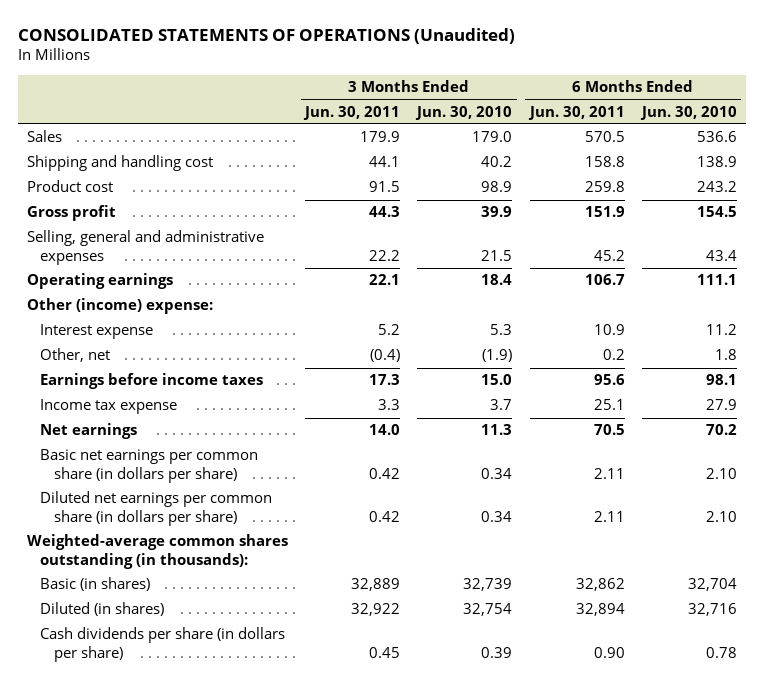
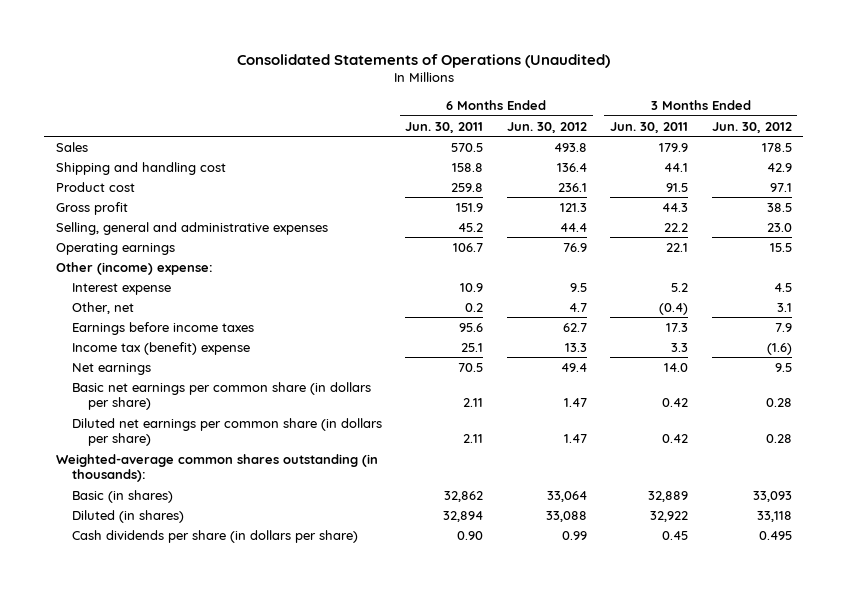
- CONSOLIDATED STATEMENTS OF OPERATIONS (Unaudited)
+ Consolidated Statements of Operations (Unaudited)
- | 3 Months Ended Jun. 30, 2011 | 3 Months Ended Jun. 30, 2010 | 6 Months Ended Jun. 30, 2011 | 6 Months Ended Jun. 30, 2010
+ | 6 Months Ended Jun. 30, 2011 | 6 Months Ended Jun. 30, 2012 | 3 Months Ended Jun. 30, 2011 | 3 Months Ended Jun. 30, 2012
- Income tax expense | 3.3 | 3.7 | 25.1 | 27.9
+ Income tax (benefit) expense | 25.1 | 13.3 | 3.3 | (1.6)

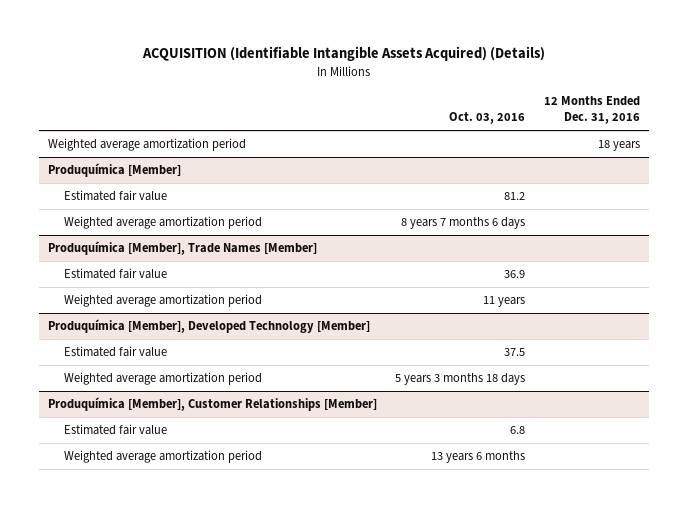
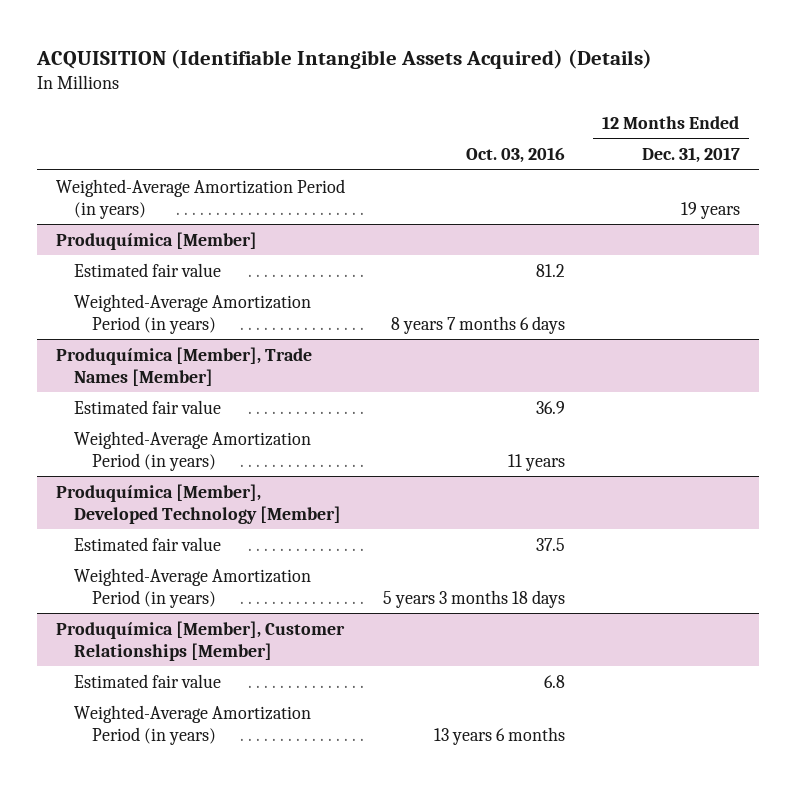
- | Oct. 03, 2016 | 12 Months Ended Dec. 31, 2016
+ | Oct. 03, 2016 | 12 Months Ended Dec. 31, 2017
- Weighted average amortization period | | 18 years
+ Weighted-Average Amortization Period (in years) | | 19 years
@ Produquímica [Member]
- Weighted average amortization period | 8 years 7 months 6 days |
+ Weighted-Average Amortization Period (in years) | 8 years 7 months 6 days |
@ Produquímica [Member], Trade Names [Member]
- Weighted average amortization period | 11 years |
+ Weighted-Average Amortization Period (in years) | 11 years |
@ Produquímica [Member], Developed Technology [Member]
- Weighted average amortization period | 5 years 3 months 18 days |
+ Weighted-Average Amortization Period (in years) | 5 years 3 months 18 days |
@ Produquímica [Member], Customer Relationships [Member]
- Weighted average amortization period | 13 years 6 months |
+ Weighted-Average Amortization Period (in years) | 13 years 6 months |

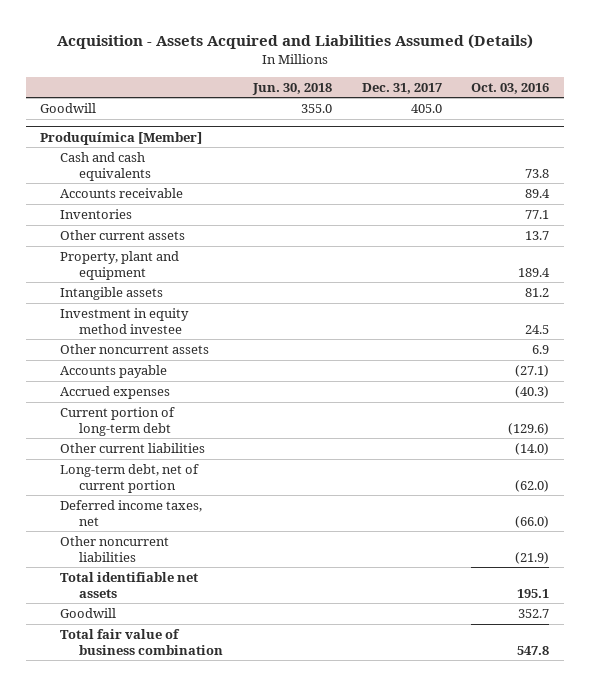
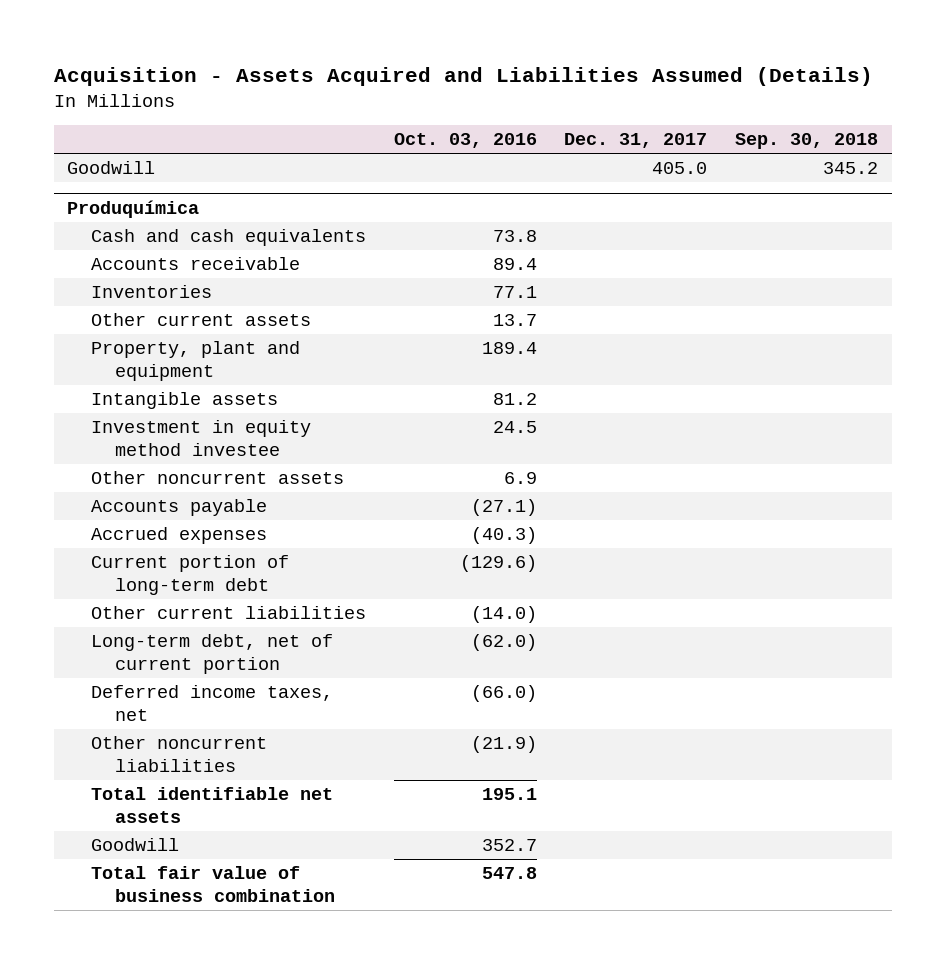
- | Jun. 30, 2018 | Dec. 31, 2017 | Oct. 03, 2016
+ | Oct. 03, 2016 | Dec. 31, 2017 | Sep. 30, 2018
- Produquímica [Member]
+ Produquímica

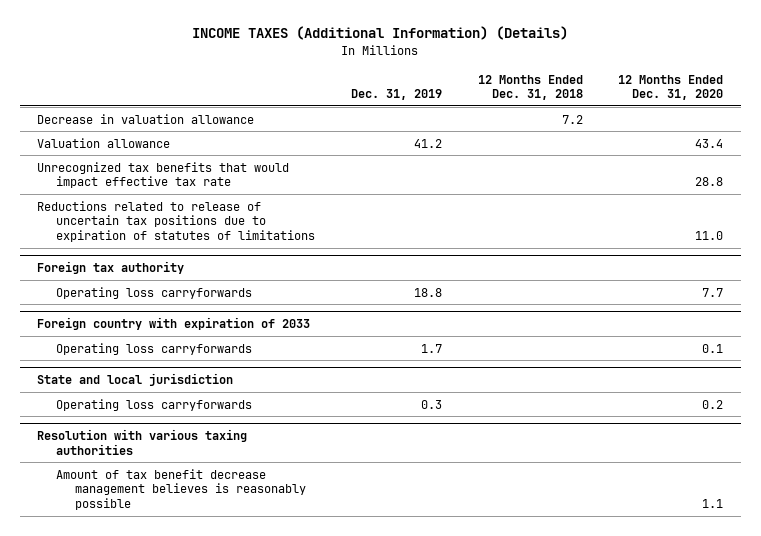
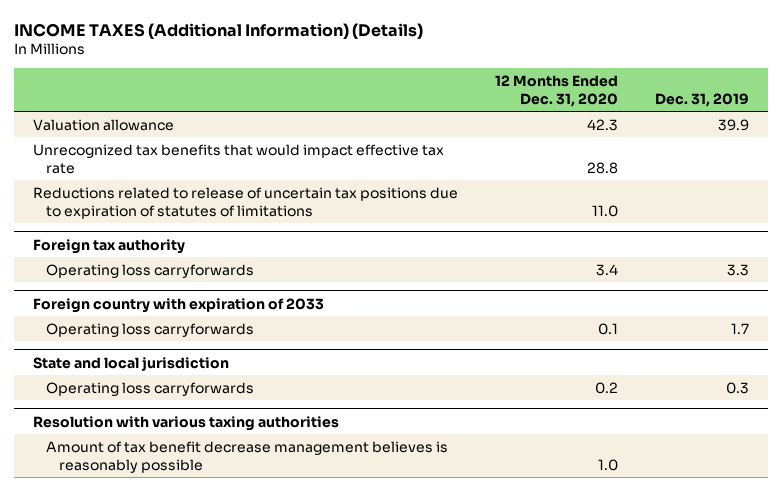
- | Dec. 31, 2019 | 12 Months Ended Dec. 31, 2018 | 12 Months Ended Dec. 31, 2020
+ | 12 Months Ended Dec. 31, 2020 | Dec. 31, 2019
- Decrease in valuation allowance | | 7.2 |
- Valuation allowance | 41.2 | | 43.4
+ Valuation allowance | 42.3 | 39.9
@ Foreign tax authority
- Operating loss carryforwards | 18.8 | | 7.7
+ Operating loss carryforwards | 3.4 | 3.3
@ Resolution with various taxing authorities
- Amount of tax benefit decrease management believes is reasonably possible | | | 1.1
+ Amount of tax benefit decrease management believes is reasonably possible | 1.0 |

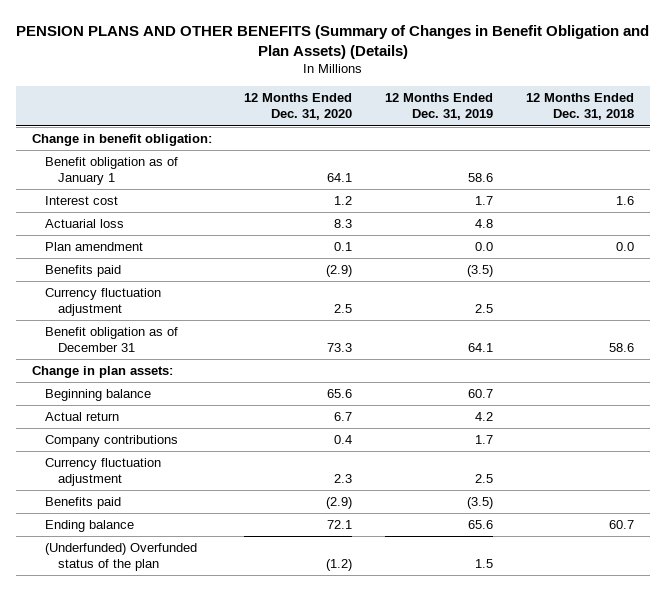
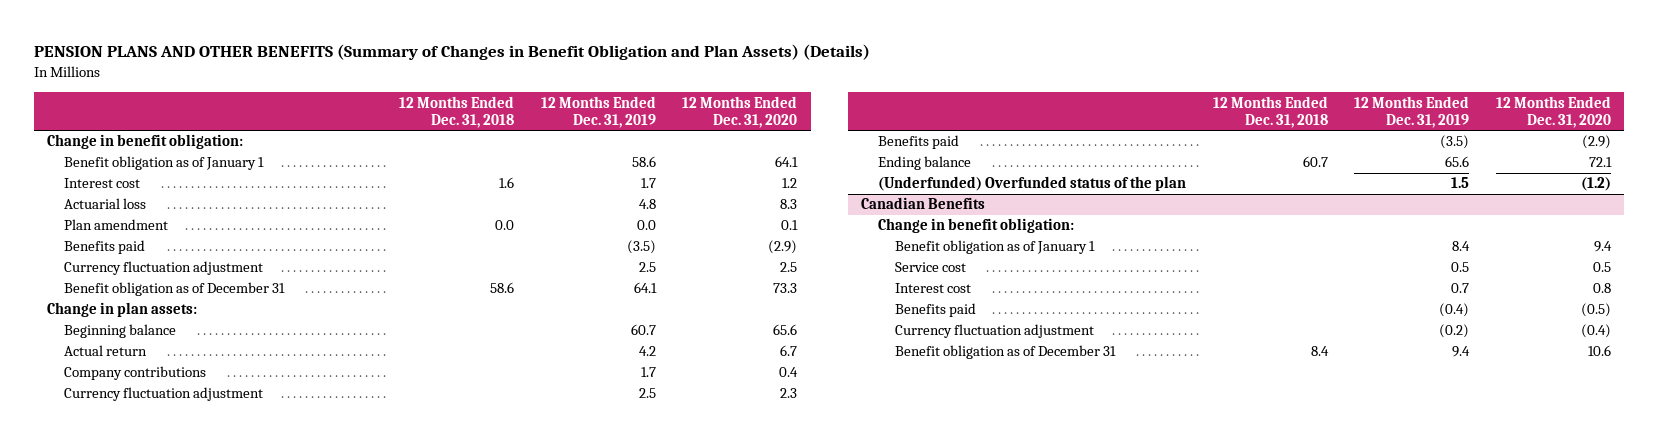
- | 12 Months Ended Dec. 31, 2020 | 12 Months Ended Dec. 31, 2019 | 12 Months Ended Dec. 31, 2018
+ | 12 Months Ended Dec. 31, 2018 | 12 Months Ended Dec. 31, 2019 | 12 Months Ended Dec. 31, 2020
+ Canadian Benefits
+ Change in benefit obligation:
+ Benefit obligation as of January 1 | | 8.4 | 9.4
+ Service cost | | 0.5 | 0.5
+ Interest cost | | 0.7 | 0.8
+ Benefits paid | | (0.4) | (0.5)
+ Currency fluctuation adjustment | | (0.2) | (0.4)
+ Benefit obligation as of December 31 | 8.4 | 9.4 | 10.6

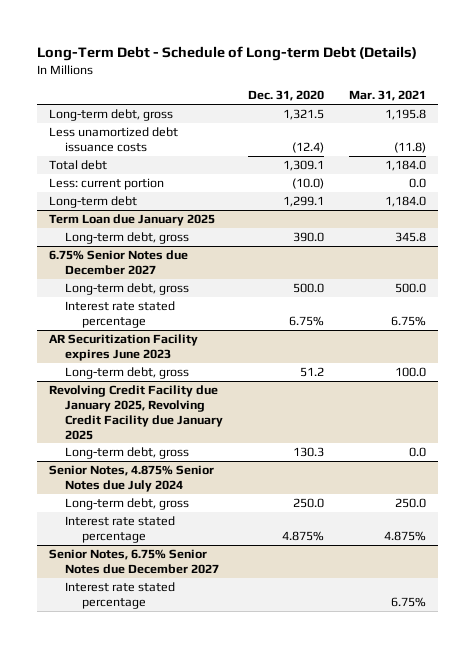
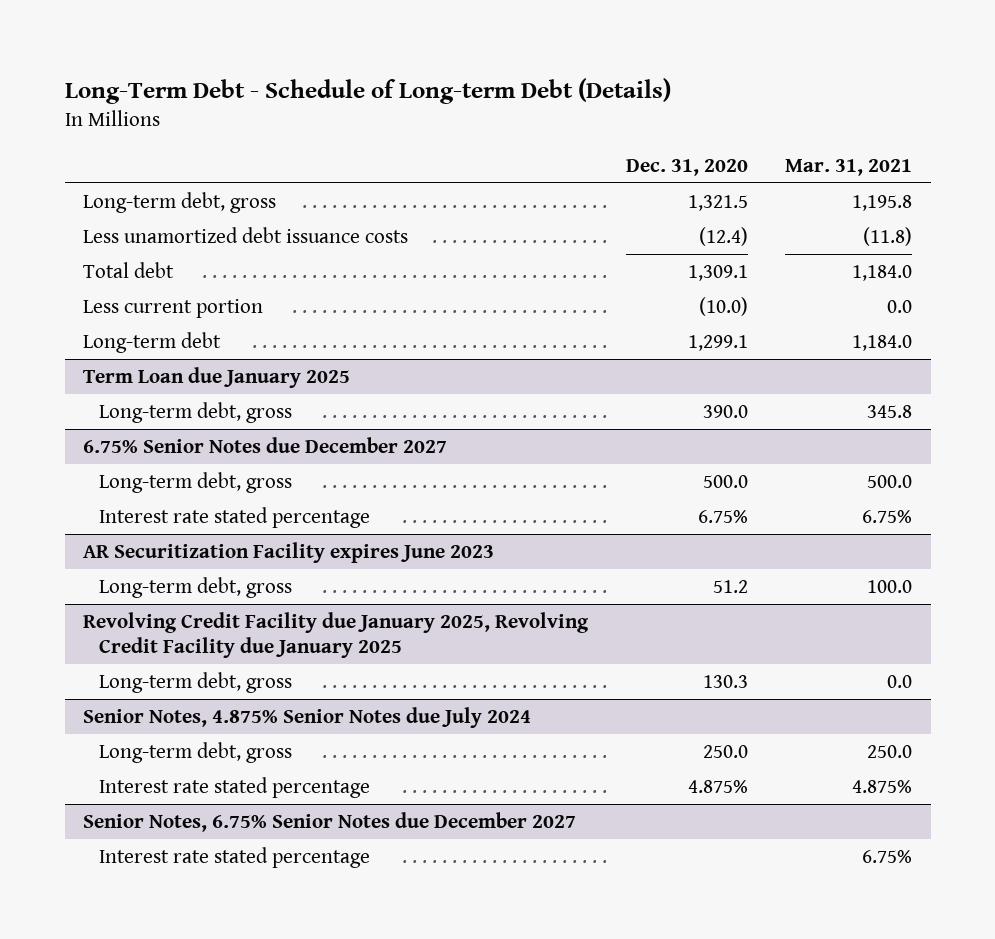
- Less: current portion | (10.0) | 0.0
+ Less current portion | (10.0) | 0.0

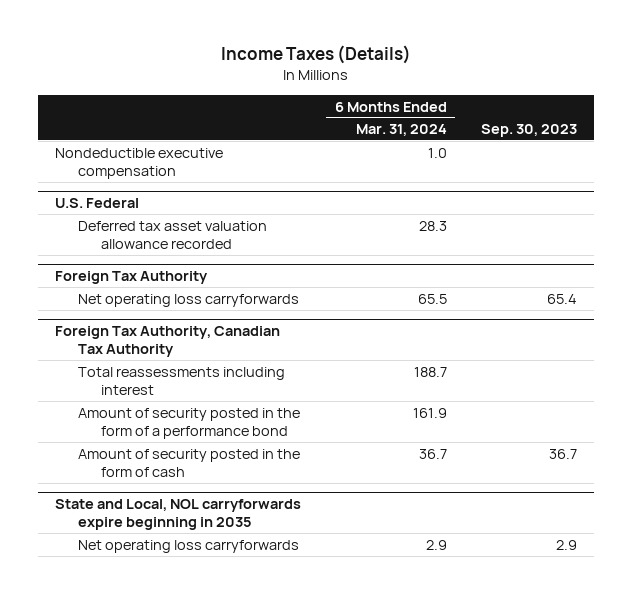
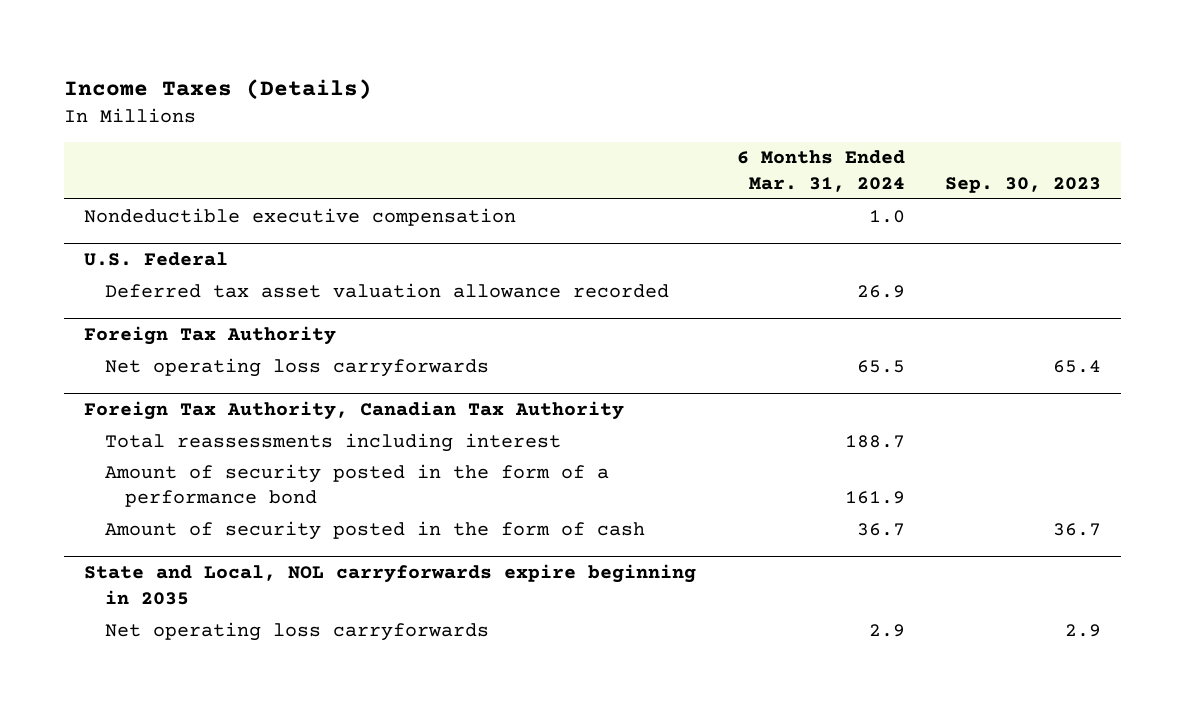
@ U.S. Federal
- Deferred tax asset valuation allowance recorded | 28.3 |
+ Deferred tax asset valuation allowance recorded | 26.9 |

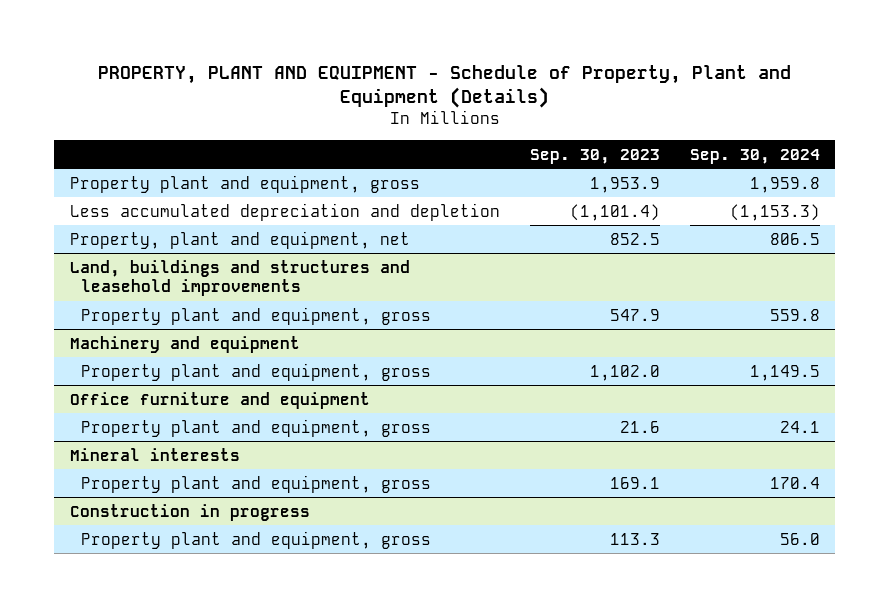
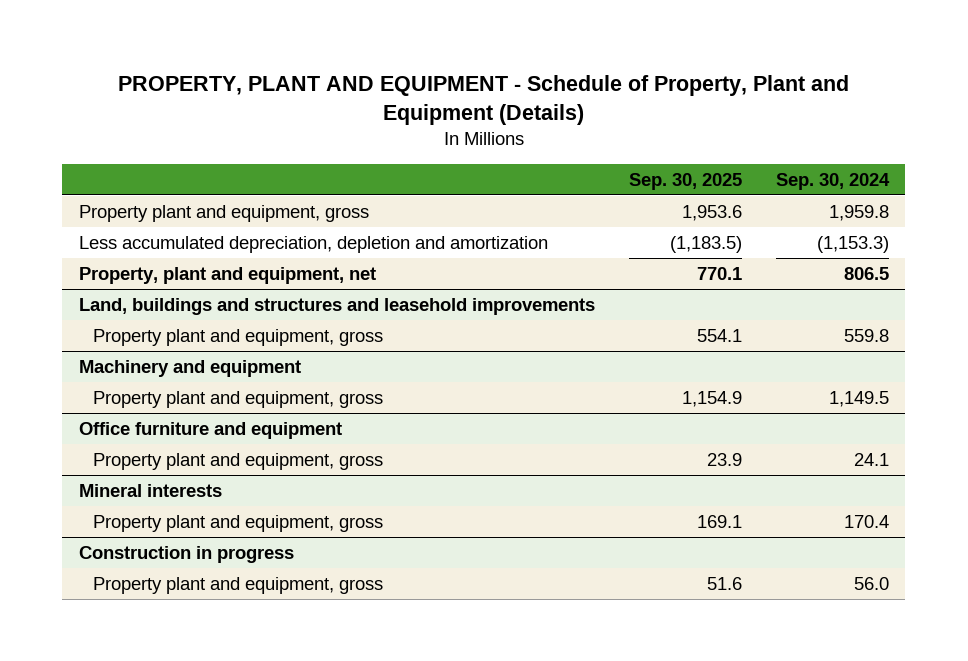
- | Sep. 30, 2023 | Sep. 30, 2024
+ | Sep. 30, 2025 | Sep. 30, 2024
- Less accumulated depreciation and depletion | (1,101.4) | (1,153.3)
+ Less accumulated depreciation, depletion and amortization | (1,183.5) | (1,153.3)

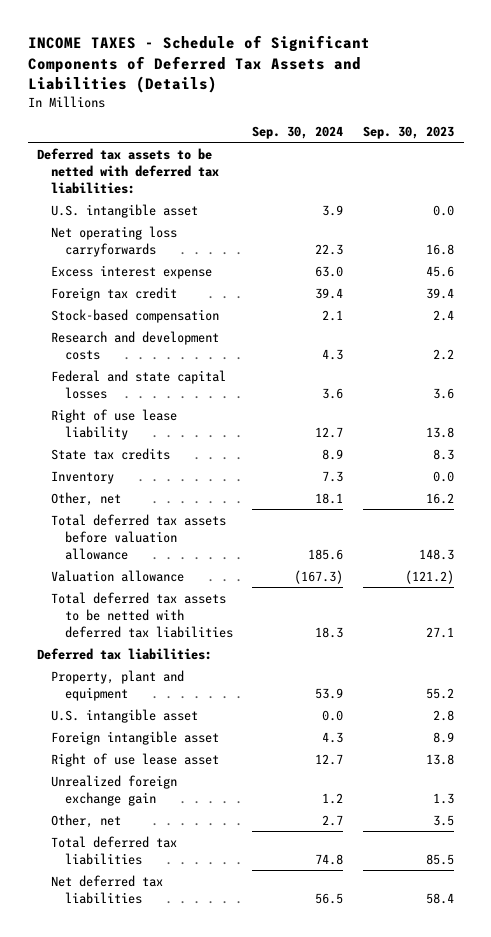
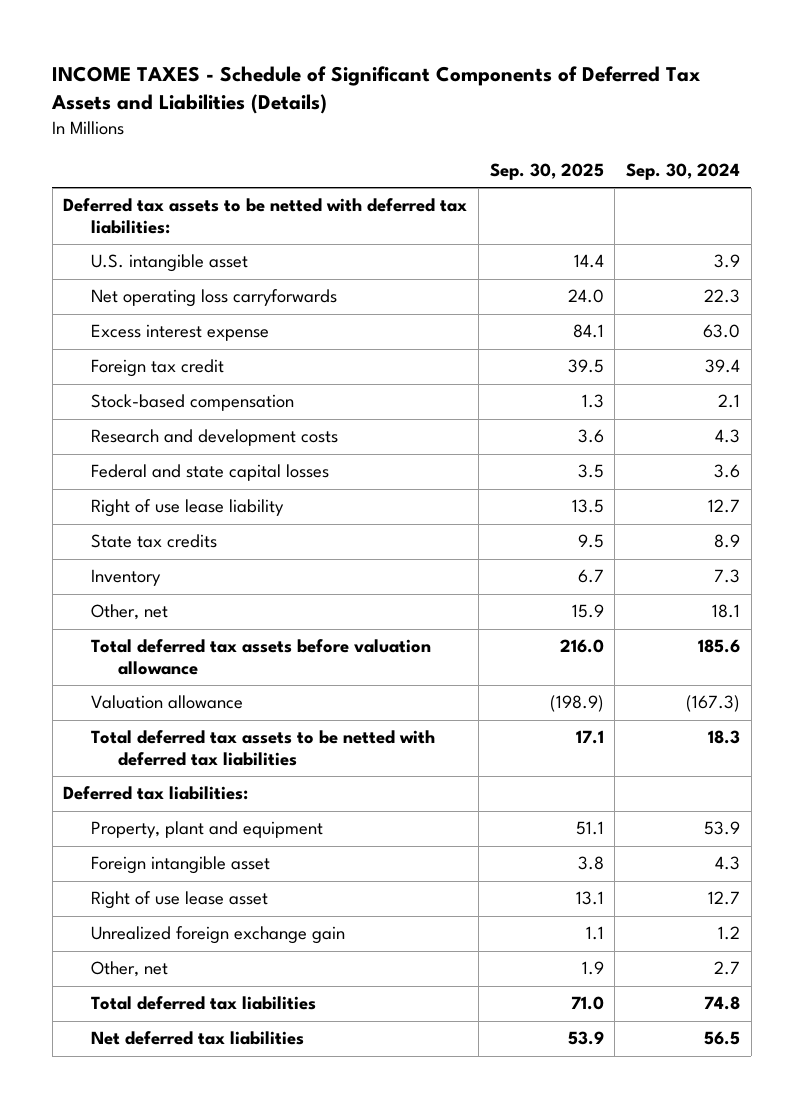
- | Sep. 30, 2024 | Sep. 30, 2023
+ | Sep. 30, 2025 | Sep. 30, 2024
- U.S. intangible asset | 0.0 | 2.8

